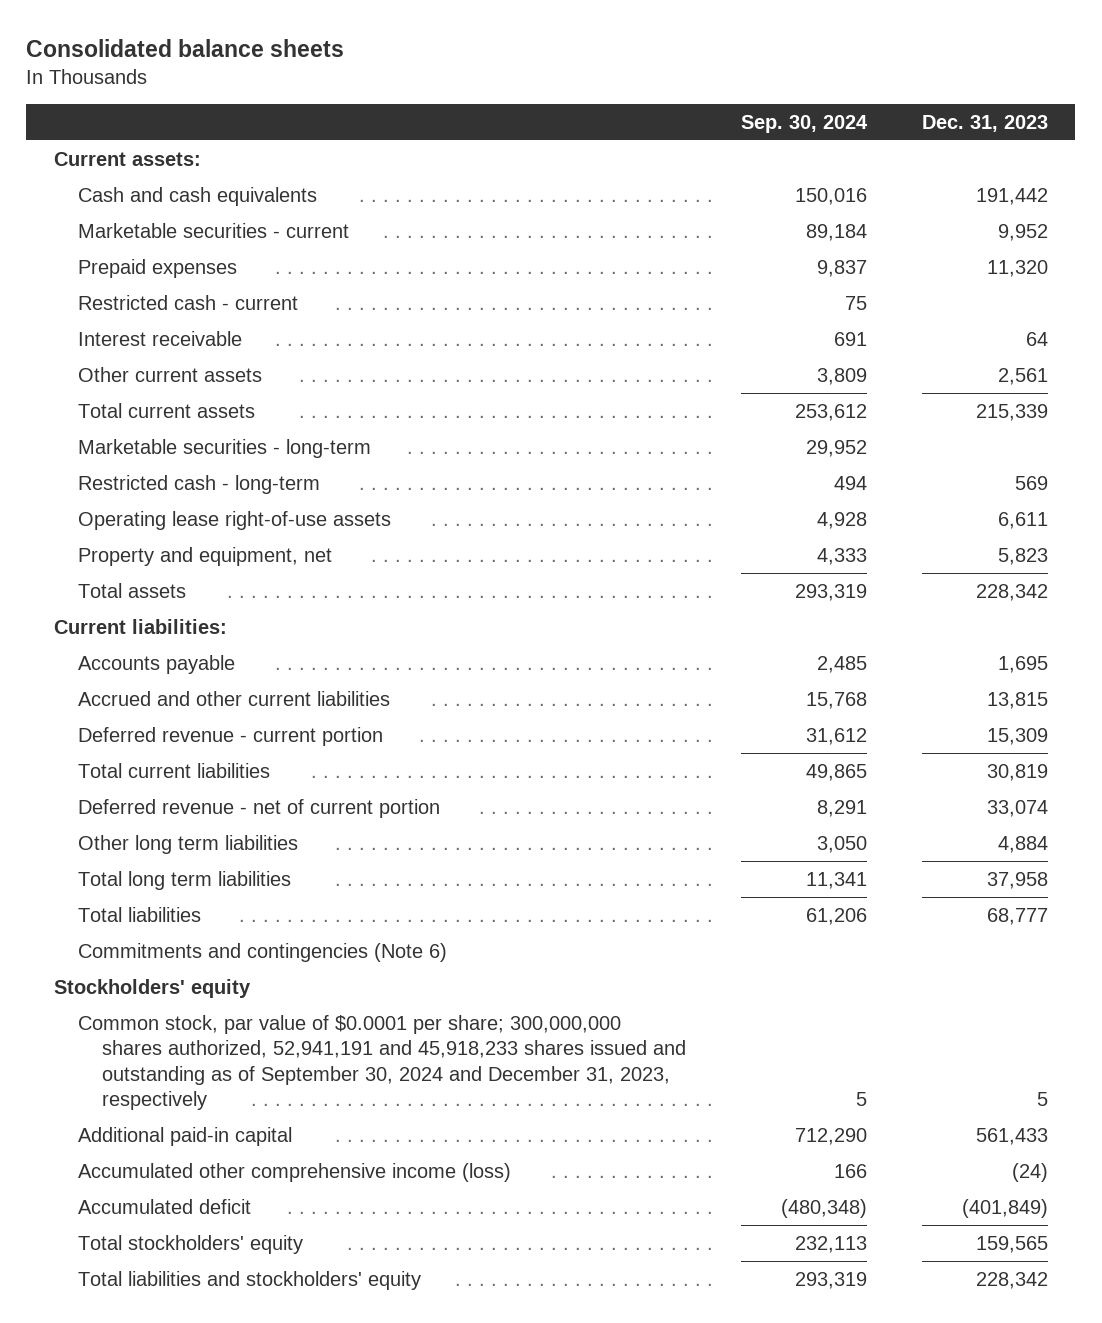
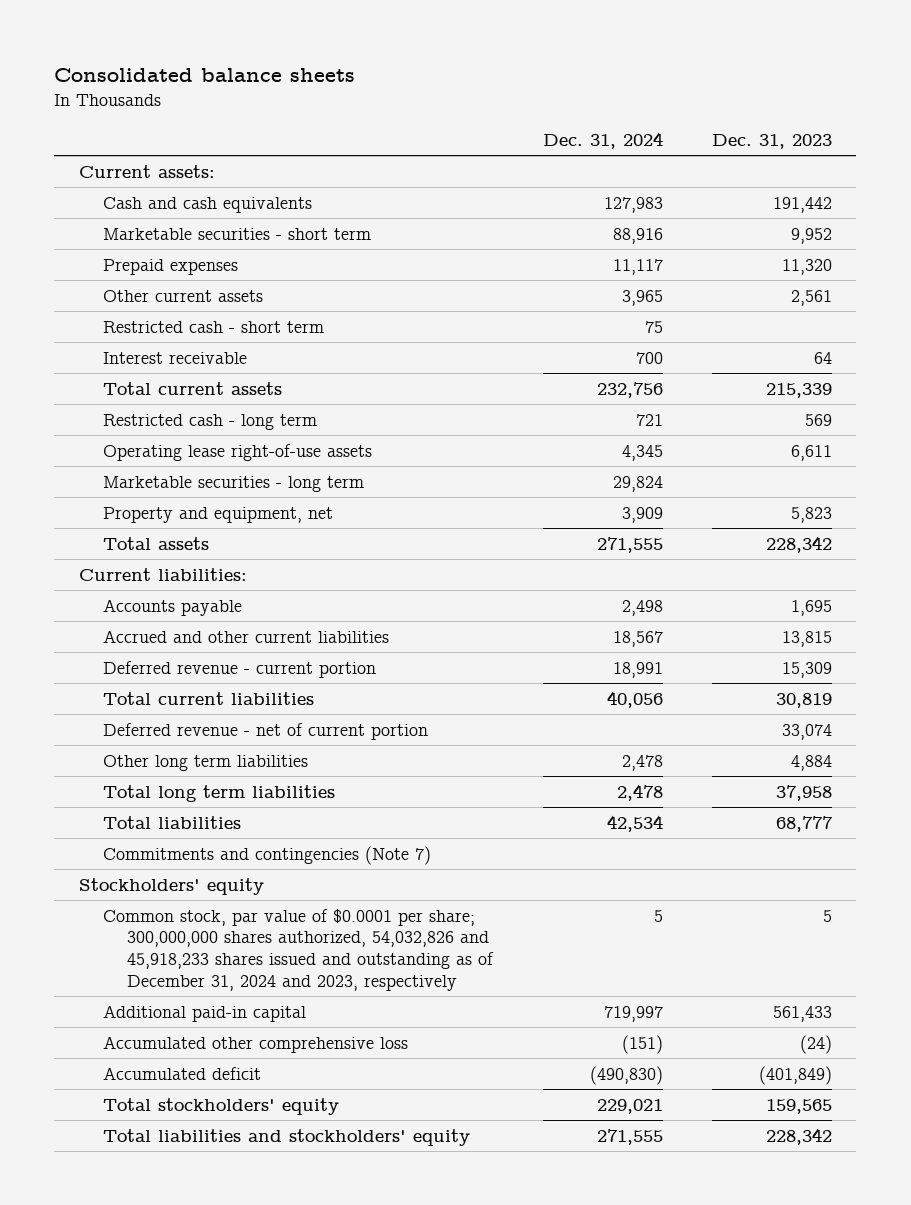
- | Sep. 30, 2024 | Dec. 31, 2023
+ | Dec. 31, 2024 | Dec. 31, 2023
- Marketable securities - current | 89,184 | 9,952
+ Marketable securities - short term | 88,916 | 9,952
- Restricted cash - current | 75 |
+ Restricted cash - short term | 75 |
moved down: Interest receivable | 700 | 64
- Marketable securities - long-term | 29,952 |
- Restricted cash - long-term | 494 | 569
+ Restricted cash - long term | 721 | 569
+ Marketable securities - long term | 29,824 |
- Commitments and contingencies (Note 6)
+ Commitments and contingencies (Note 7)
- Common stock, par value of $0.0001 per share; 300,000,000 shares authorized, 52,941,191 and 45,918,233 shares issued and outstanding as of September 30, 2024 and December 31, 2023, respectively | 5 | 5
+ Common stock, par value of $0.0001 per share; 300,000,000 shares authorized, 54,032,826 and 45,918,233 shares issued and outstanding as of December 31, 2024 and 2023, respectively | 5 | 5
- Accumulated other comprehensive income (loss) | 166 | (24)
+ Accumulated other comprehensive loss | (151) | (24)

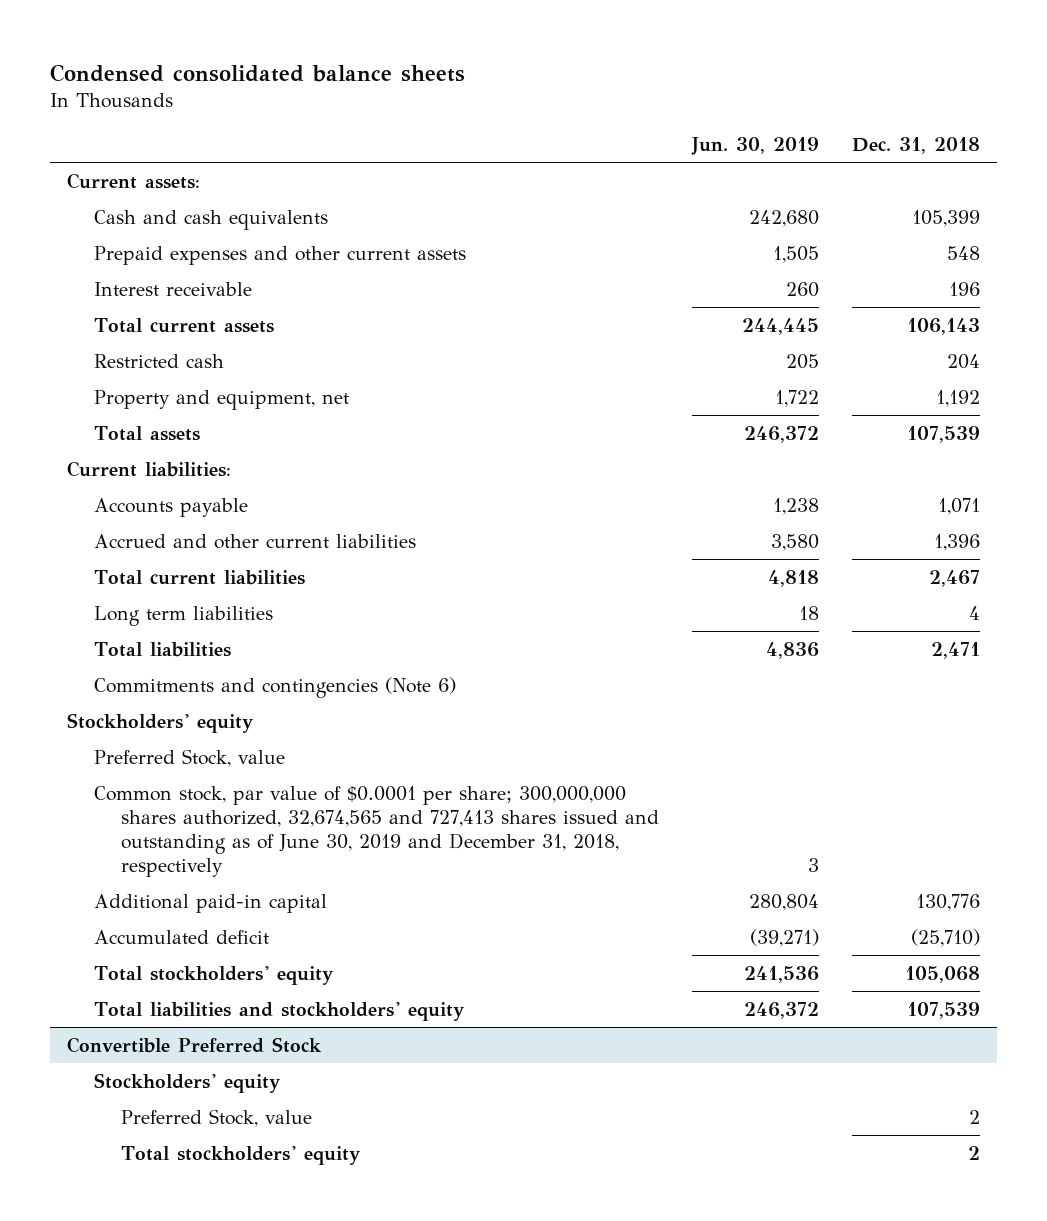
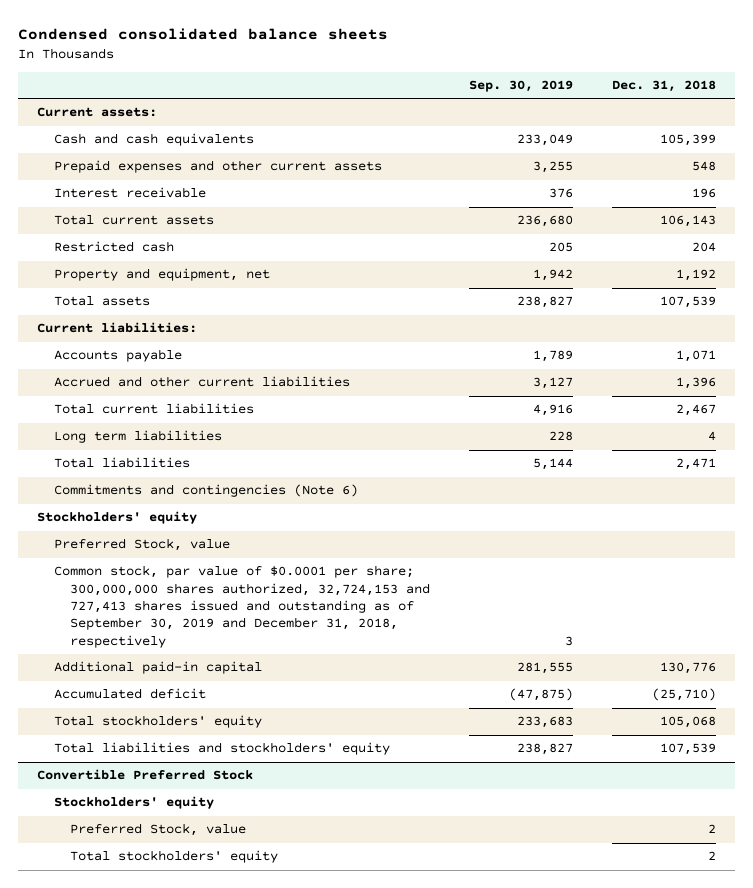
- | Jun. 30, 2019 | Dec. 31, 2018
+ | Sep. 30, 2019 | Dec. 31, 2018
- Common stock, par value of $0.0001 per share; 300,000,000 shares authorized, 32,674,565 and 727,413 shares issued and outstanding as of June 30, 2019 and December 31, 2018, respectively | 3 |
+ Common stock, par value of $0.0001 per share; 300,000,000 shares authorized, 32,724,153 and 727,413 shares issued and outstanding as of September 30, 2019 and December 31, 2018, respectively | 3 |

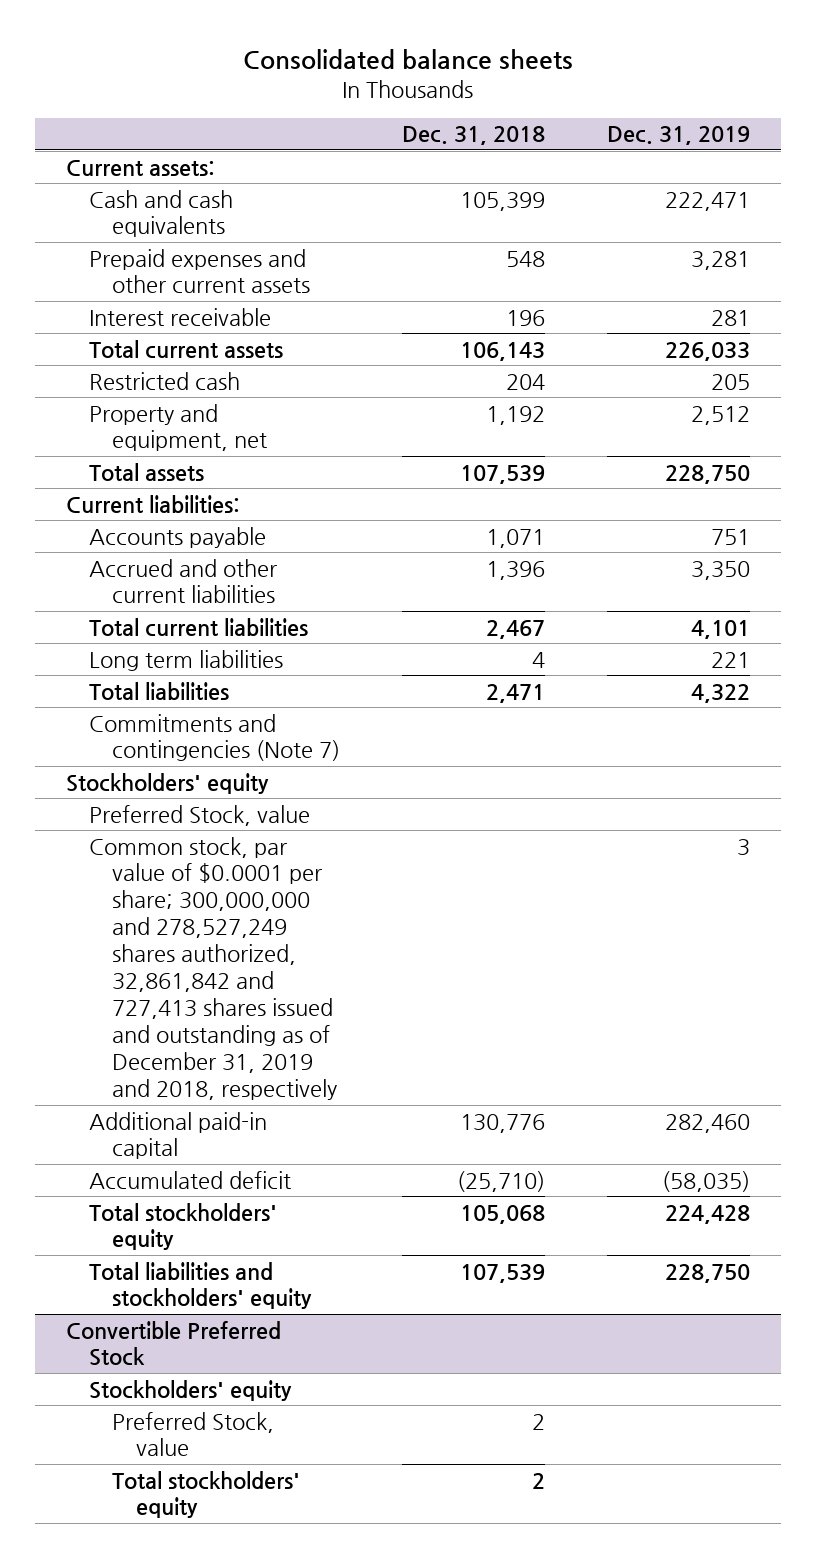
- Condensed consolidated balance sheets
+ Consolidated balance sheets
- | Sep. 30, 2019 | Dec. 31, 2018
+ | Dec. 31, 2018 | Dec. 31, 2019
- Commitments and contingencies (Note 6)
+ Commitments and contingencies (Note 7)
- Common stock, par value of $0.0001 per share; 300,000,000 shares authorized, 32,724,153 and 727,413 shares issued and outstanding as of September 30, 2019 and December 31, 2018, respectively | 3 |
+ Common stock, par value of $0.0001 per share; 300,000,000 and 278,527,249 shares authorized, 32,861,842 and 727,413 shares issued and outstanding as of December 31, 2019 and 2018, respectively | | 3

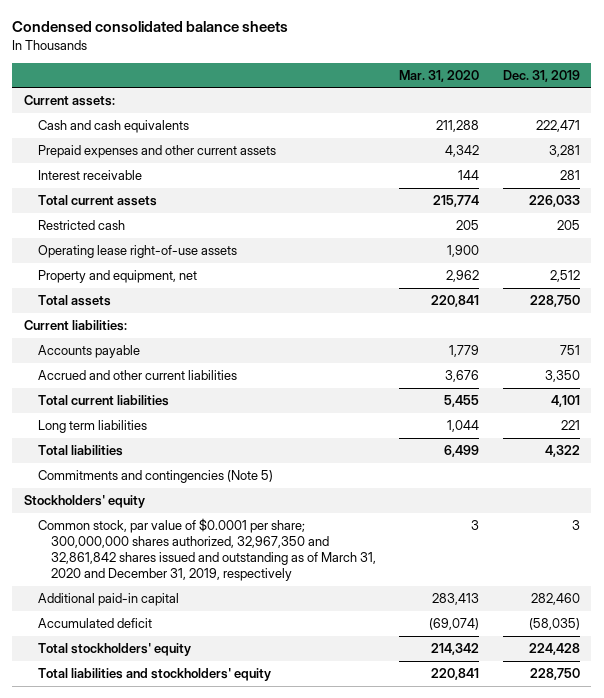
- Consolidated balance sheets
+ Condensed consolidated balance sheets
- | Dec. 31, 2018 | Dec. 31, 2019
+ | Mar. 31, 2020 | Dec. 31, 2019
+ Operating lease right-of-use assets | 1,900 |
- Commitments and contingencies (Note 7)
+ Commitments and contingencies (Note 5)
- Preferred Stock, value
- Common stock, par value of $0.0001 per share; 300,000,000 and 278,527,249 shares authorized, 32,861,842 and 727,413 shares issued and outstanding as of December 31, 2019 and 2018, respectively | | 3
+ Common stock, par value of $0.0001 per share; 300,000,000 shares authorized, 32,967,350 and 32,861,842 shares issued and outstanding as of March 31, 2020 and December 31, 2019, respectively | 3 | 3
- Convertible Preferred Stock
- Stockholders' equity
- Preferred Stock, value | 2 |
- Total stockholders' equity | 2 |

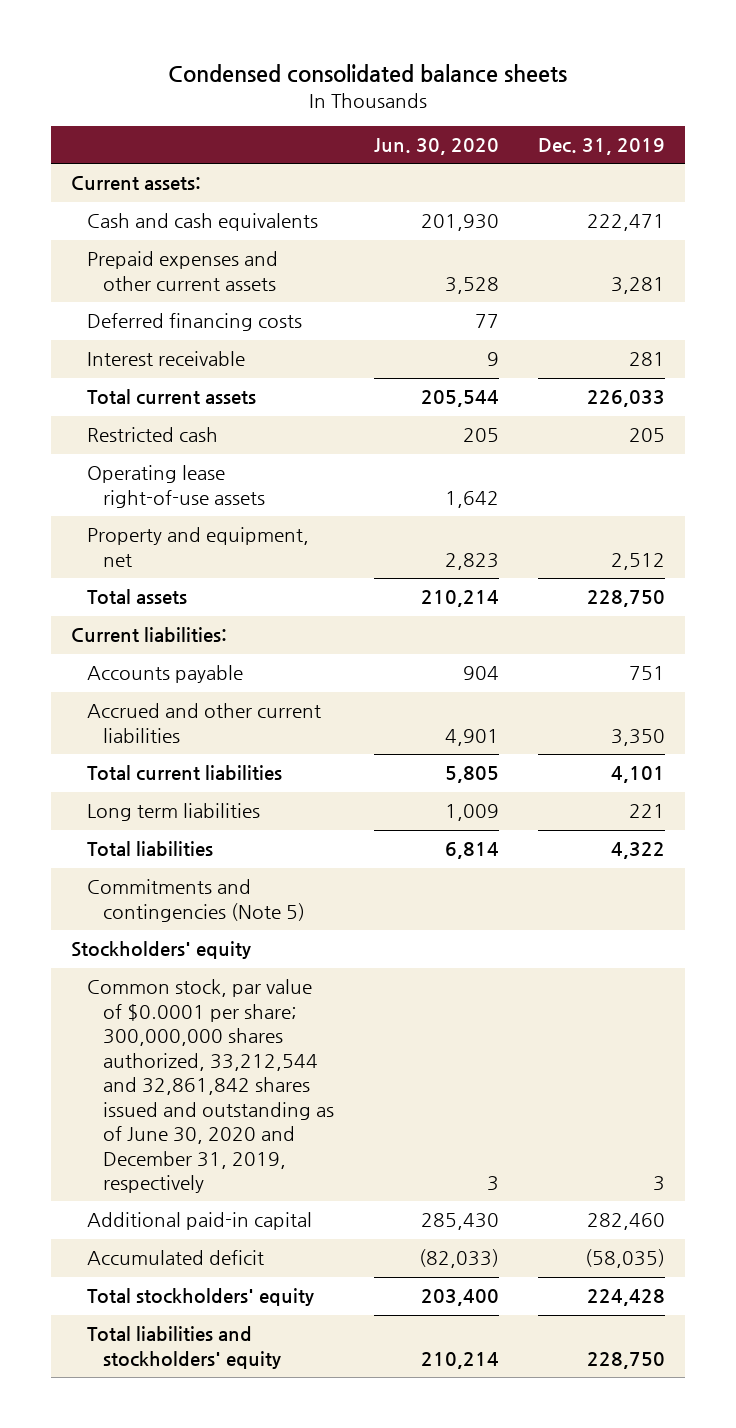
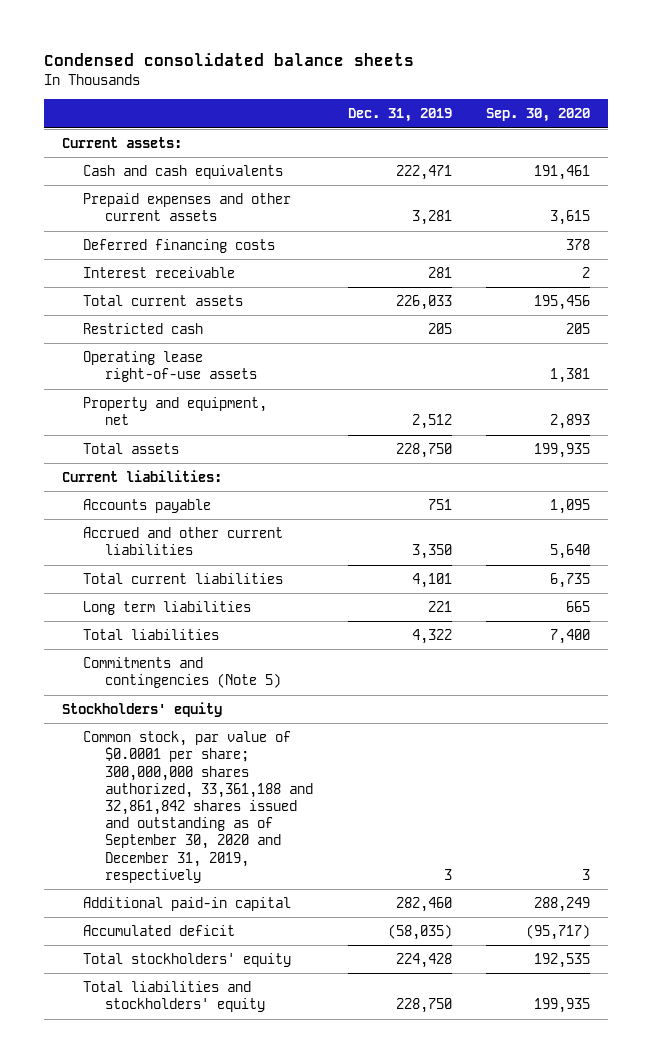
- | Jun. 30, 2020 | Dec. 31, 2019
+ | Dec. 31, 2019 | Sep. 30, 2020
- Common stock, par value of $0.0001 per share; 300,000,000 shares authorized, 33,212,544 and 32,861,842 shares issued and outstanding as of June 30, 2020 and December 31, 2019, respectively | 3 | 3
+ Common stock, par value of $0.0001 per share; 300,000,000 shares authorized, 33,361,188 and 32,861,842 shares issued and outstanding as of September 30, 2020 and December 31, 2019, respectively | 3 | 3

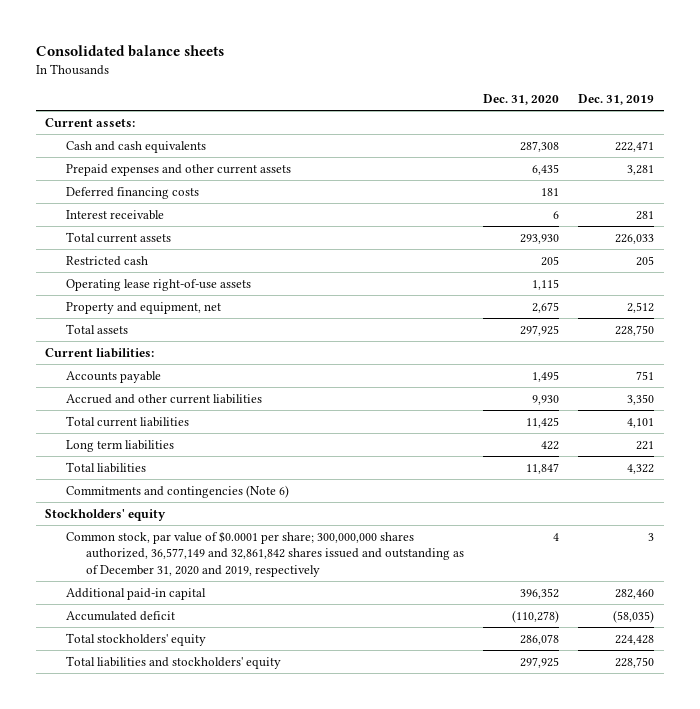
- Condensed consolidated balance sheets
+ Consolidated balance sheets
- | Dec. 31, 2019 | Sep. 30, 2020
+ | Dec. 31, 2020 | Dec. 31, 2019
- Commitments and contingencies (Note 5)
+ Commitments and contingencies (Note 6)
- Common stock, par value of $0.0001 per share; 300,000,000 shares authorized, 33,361,188 and 32,861,842 shares issued and outstanding as of September 30, 2020 and December 31, 2019, respectively | 3 | 3
+ Common stock, par value of $0.0001 per share; 300,000,000 shares authorized, 36,577,149 and 32,861,842 shares issued and outstanding as of December 31, 2020 and 2019, respectively | 4 | 3

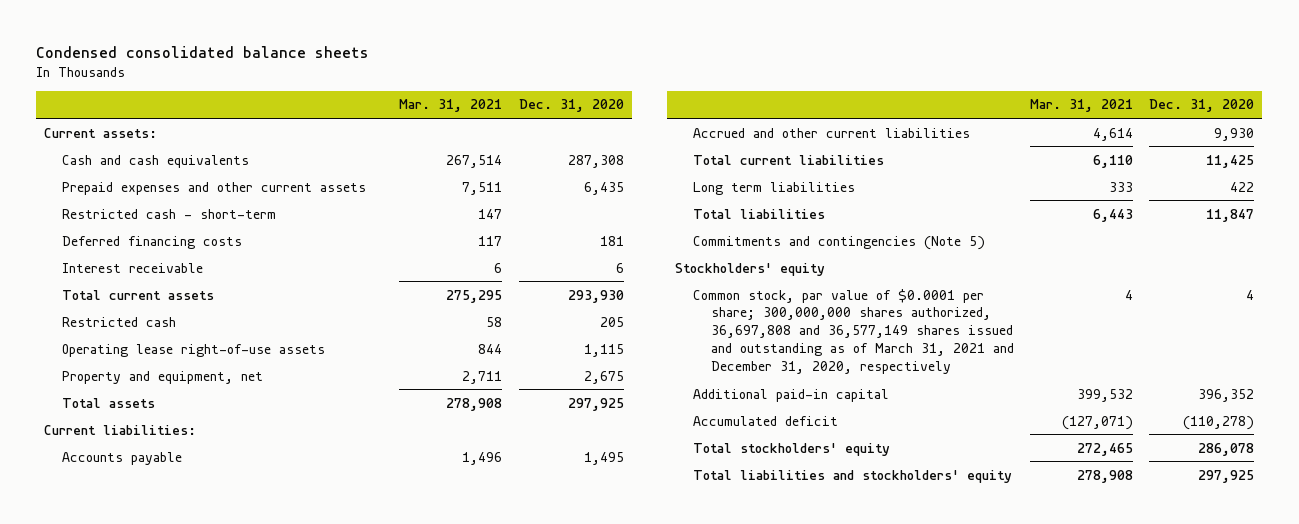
- Consolidated balance sheets
+ Condensed consolidated balance sheets
- | Dec. 31, 2020 | Dec. 31, 2019
+ | Mar. 31, 2021 | Dec. 31, 2020
+ Restricted cash - short-term | 147 |
- Commitments and contingencies (Note 6)
+ Commitments and contingencies (Note 5)
- Common stock, par value of $0.0001 per share; 300,000,000 shares authorized, 36,577,149 and 32,861,842 shares issued and outstanding as of December 31, 2020 and 2019, respectively | 4 | 3
+ Common stock, par value of $0.0001 per share; 300,000,000 shares authorized, 36,697,808 and 36,577,149 shares issued and outstanding as of March 31, 2021 and December 31, 2020, respectively | 4 | 4

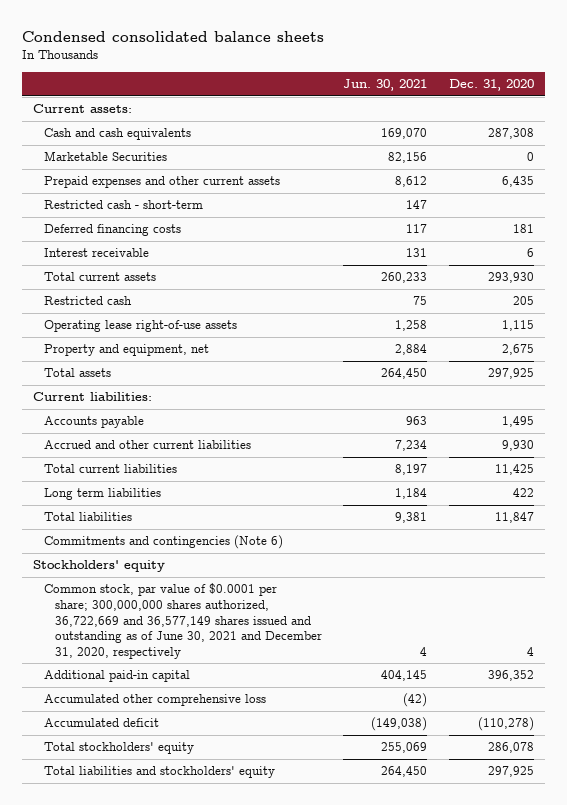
- | Mar. 31, 2021 | Dec. 31, 2020
+ | Jun. 30, 2021 | Dec. 31, 2020
+ Marketable Securities | 82,156 | 0
- Commitments and contingencies (Note 5)
+ Commitments and contingencies (Note 6)
- Common stock, par value of $0.0001 per share; 300,000,000 shares authorized, 36,697,808 and 36,577,149 shares issued and outstanding as of March 31, 2021 and December 31, 2020, respectively | 4 | 4
+ Common stock, par value of $0.0001 per share; 300,000,000 shares authorized, 36,722,669 and 36,577,149 shares issued and outstanding as of June 30, 2021 and December 31, 2020, respectively | 4 | 4
+ Accumulated other comprehensive loss | (42) |

